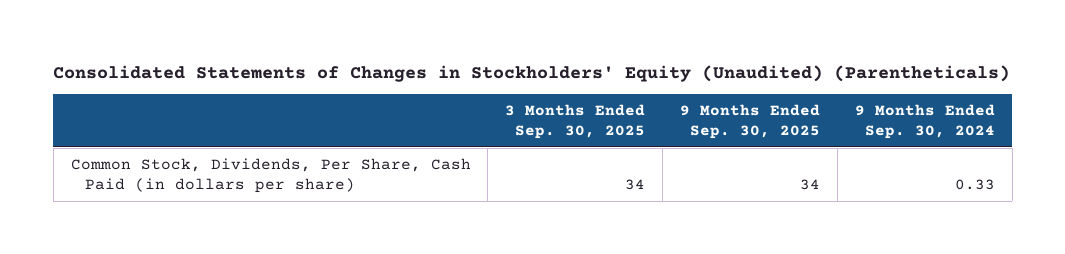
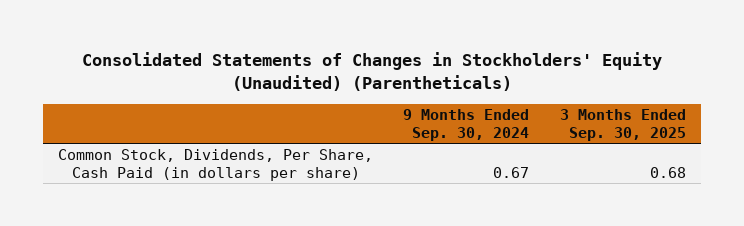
- | 3 Months Ended Sep. 30, 2025 | 9 Months Ended Sep. 30, 2025 | 9 Months Ended Sep. 30, 2024
+ | 9 Months Ended Sep. 30, 2024 | 3 Months Ended Sep. 30, 2025
- Common Stock, Dividends, Per Share, Cash Paid (in dollars per share) | 34 | 34 | 0.33
+ Common Stock, Dividends, Per Share, Cash Paid (in dollars per share) | 0.67 | 0.68

